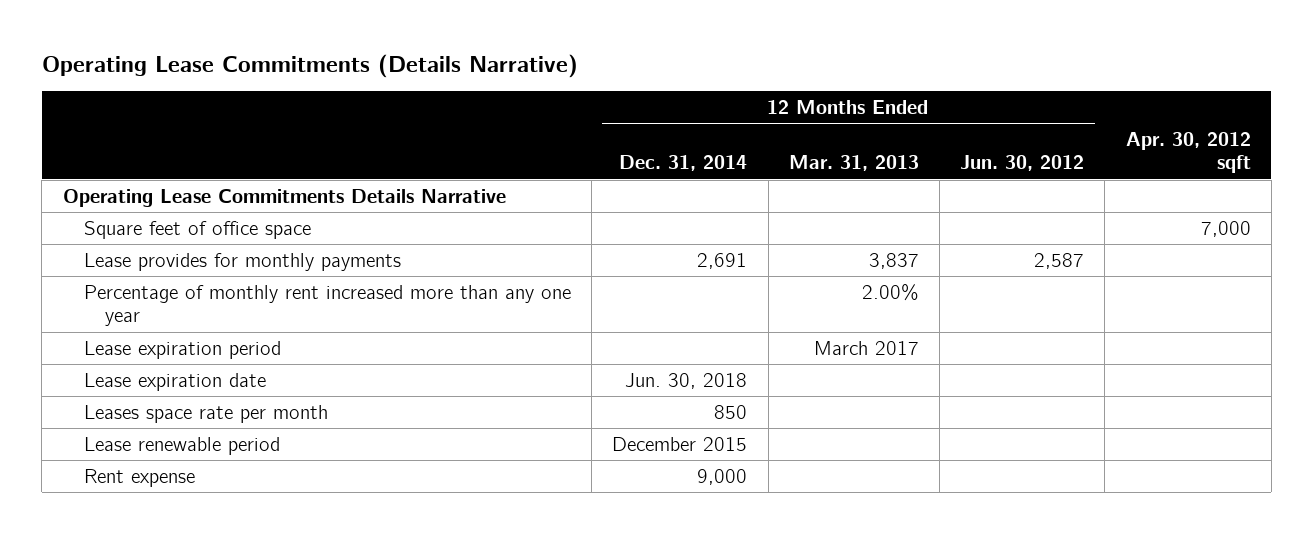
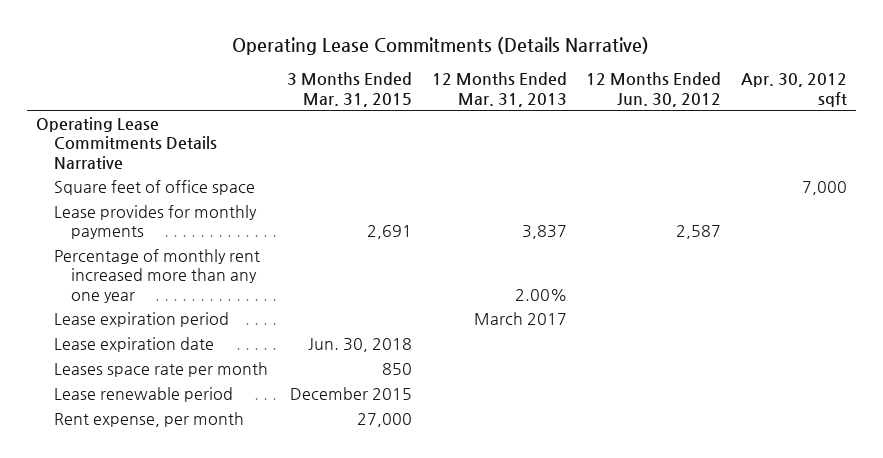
- | 12 Months Ended Dec. 31, 2014 | 12 Months Ended Mar. 31, 2013 | 12 Months Ended Jun. 30, 2012 | Apr. 30, 2012 sqft
+ | 3 Months Ended Mar. 31, 2015 | 12 Months Ended Mar. 31, 2013 | 12 Months Ended Jun. 30, 2012 | Apr. 30, 2012 sqft
- Rent expense | 9,000 | | |
+ Rent expense, per month | 27,000 | | |

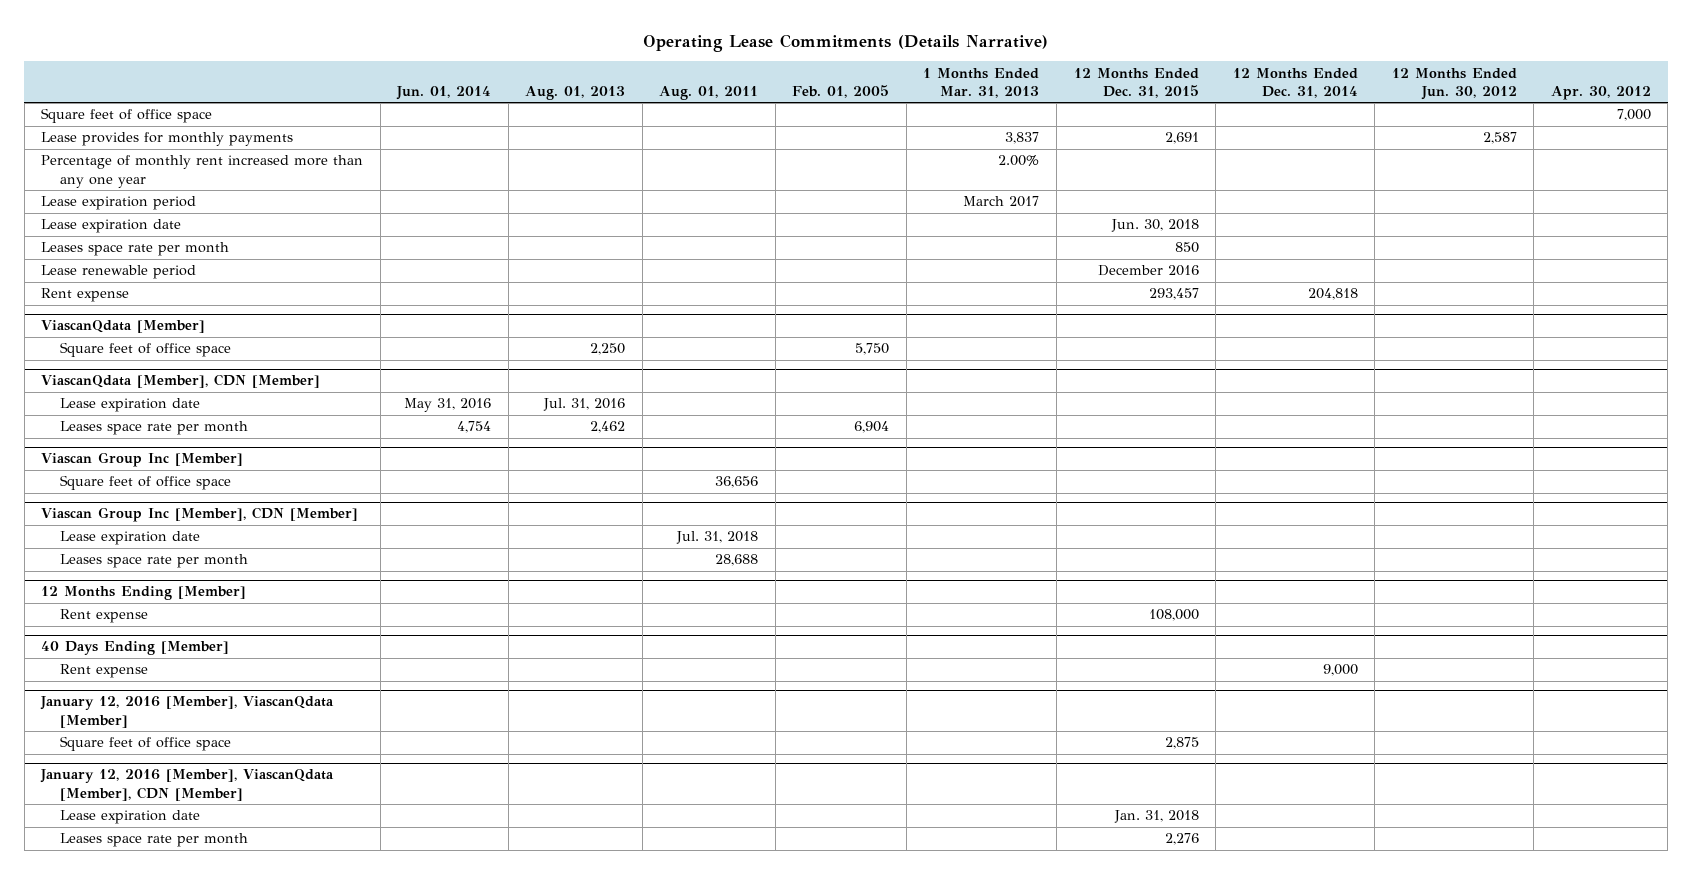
- | 3 Months Ended Mar. 31, 2015 | 12 Months Ended Mar. 31, 2013 | 12 Months Ended Jun. 30, 2012 | Apr. 30, 2012 sqft
+ | Jun. 01, 2014 | Aug. 01, 2013 | Aug. 01, 2011 | Feb. 01, 2005 | 1 Months Ended Mar. 31, 2013 | 12 Months Ended Dec. 31, 2015 | 12 Months Ended Dec. 31, 2014 | 12 Months Ended Jun. 30, 2012 | Apr. 30, 2012
- Operating Lease Commitments Details Narrative
- Rent expense, per month | 27,000 | | |
+ Rent expense | | | | | | 293,457 | 204,818 | |
+ ViascanQdata [Member]
+ Square feet of office space | | 2,250 | | 5,750 | | | | |
+ ViascanQdata [Member], CDN [Member]
+ Lease expiration date | May 31, 2016 | Jul. 31, 2016 | | | | | | |
+ Leases space rate per month | 4,754 | 2,462 | | 6,904 | | | | |
+ Viascan Group Inc [Member]
+ Square feet of office space | | | 36,656 | | | | | |
+ Viascan Group Inc [Member], CDN [Member]
+ Lease expiration date | | | Jul. 31, 2018 | | | | | |
+ Leases space rate per month | | | 28,688 | | | | | |
+ 12 Months Ending [Member]
+ Rent expense | | | | | | 108,000 | | |
+ 40 Days Ending [Member]
+ Rent expense | | | | | | | 9,000 | |
+ January 12, 2016 [Member], ViascanQdata [Member]
+ Square feet of office space | | | | | | 2,875 | | |
+ January 12, 2016 [Member], ViascanQdata [Member], CDN [Member]
+ Lease expiration date | | | | | | Jan. 31, 2018 | | |
+ Leases space rate per month | | | | | | 2,276 | | |

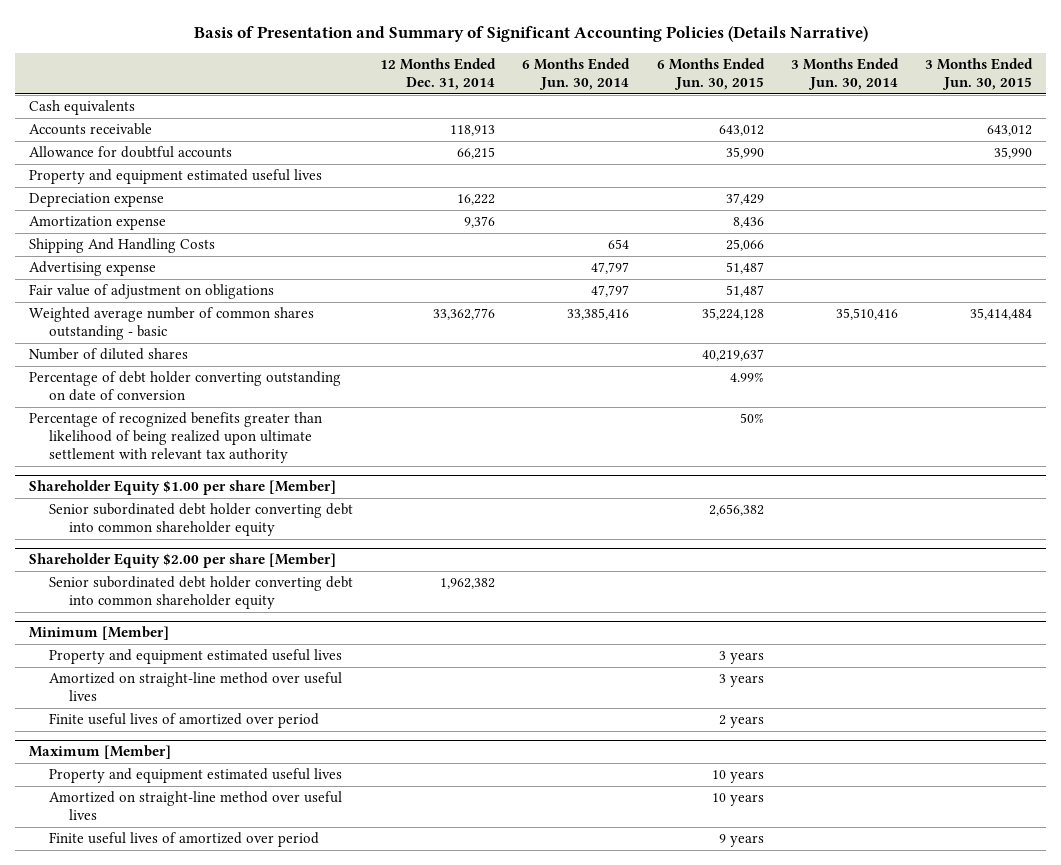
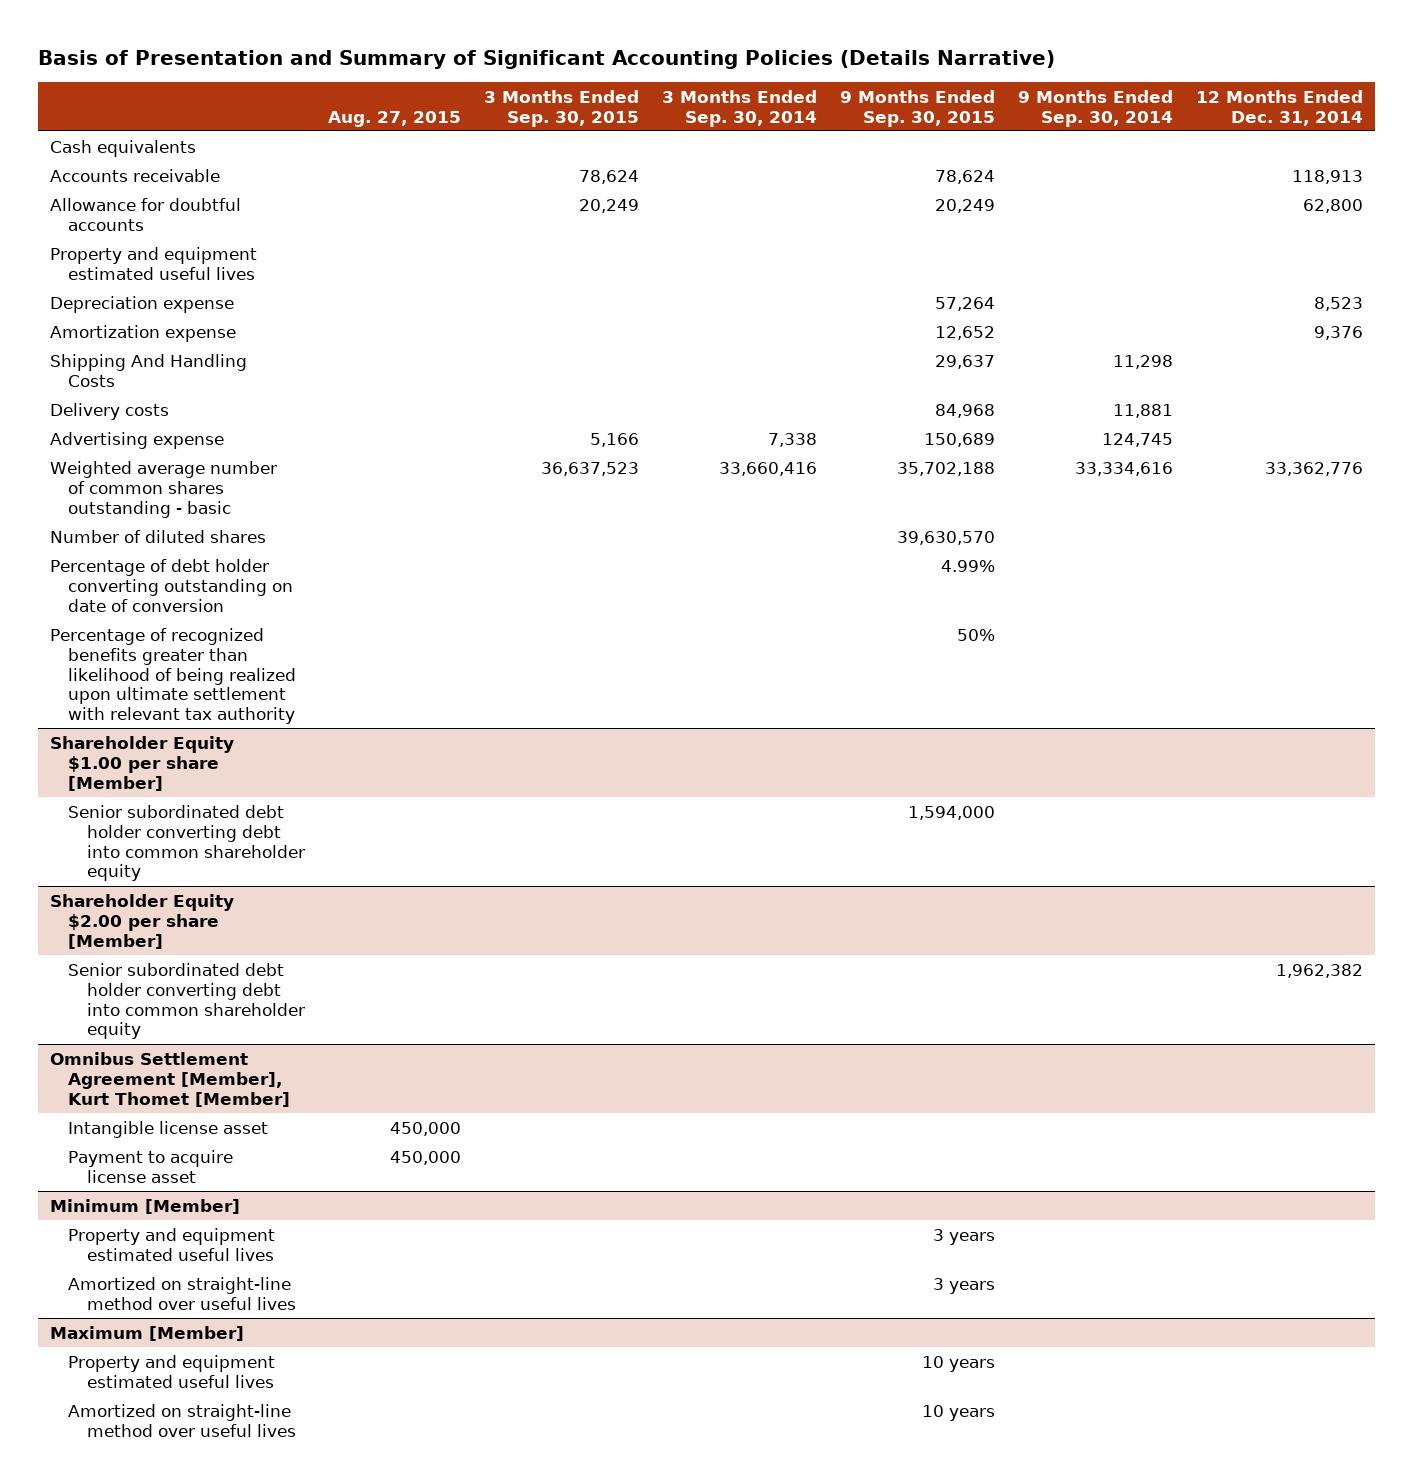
- | 12 Months Ended Dec. 31, 2014 | 6 Months Ended Jun. 30, 2014 | 6 Months Ended Jun. 30, 2015 | 3 Months Ended Jun. 30, 2014 | 3 Months Ended Jun. 30, 2015
+ | Aug. 27, 2015 | 3 Months Ended Sep. 30, 2015 | 3 Months Ended Sep. 30, 2014 | 9 Months Ended Sep. 30, 2015 | 9 Months Ended Sep. 30, 2014 | 12 Months Ended Dec. 31, 2014
- Allowance for doubtful accounts | 66,215 | | 35,990 | | 35,990
+ Allowance for doubtful accounts | | 20,249 | | 20,249 | | 62,800
- Depreciation expense | 16,222 | | 37,429 | |
+ Depreciation expense | | | | 57,264 | | 8,523
+ Delivery costs | | | | 84,968 | 11,881 |
- Fair value of adjustment on obligations | | 47,797 | 51,487 | |
+ Omnibus Settlement Agreement [Member], Kurt Thomet [Member]
+ Intangible license asset | 450,000 | | | | |
+ Payment to acquire license asset | 450,000 | | | | |
@ Minimum [Member]
- Finite useful lives of amortized over period | | | 2 years | |
@ Maximum [Member]
- Finite useful lives of amortized over period | | | 9 years | |

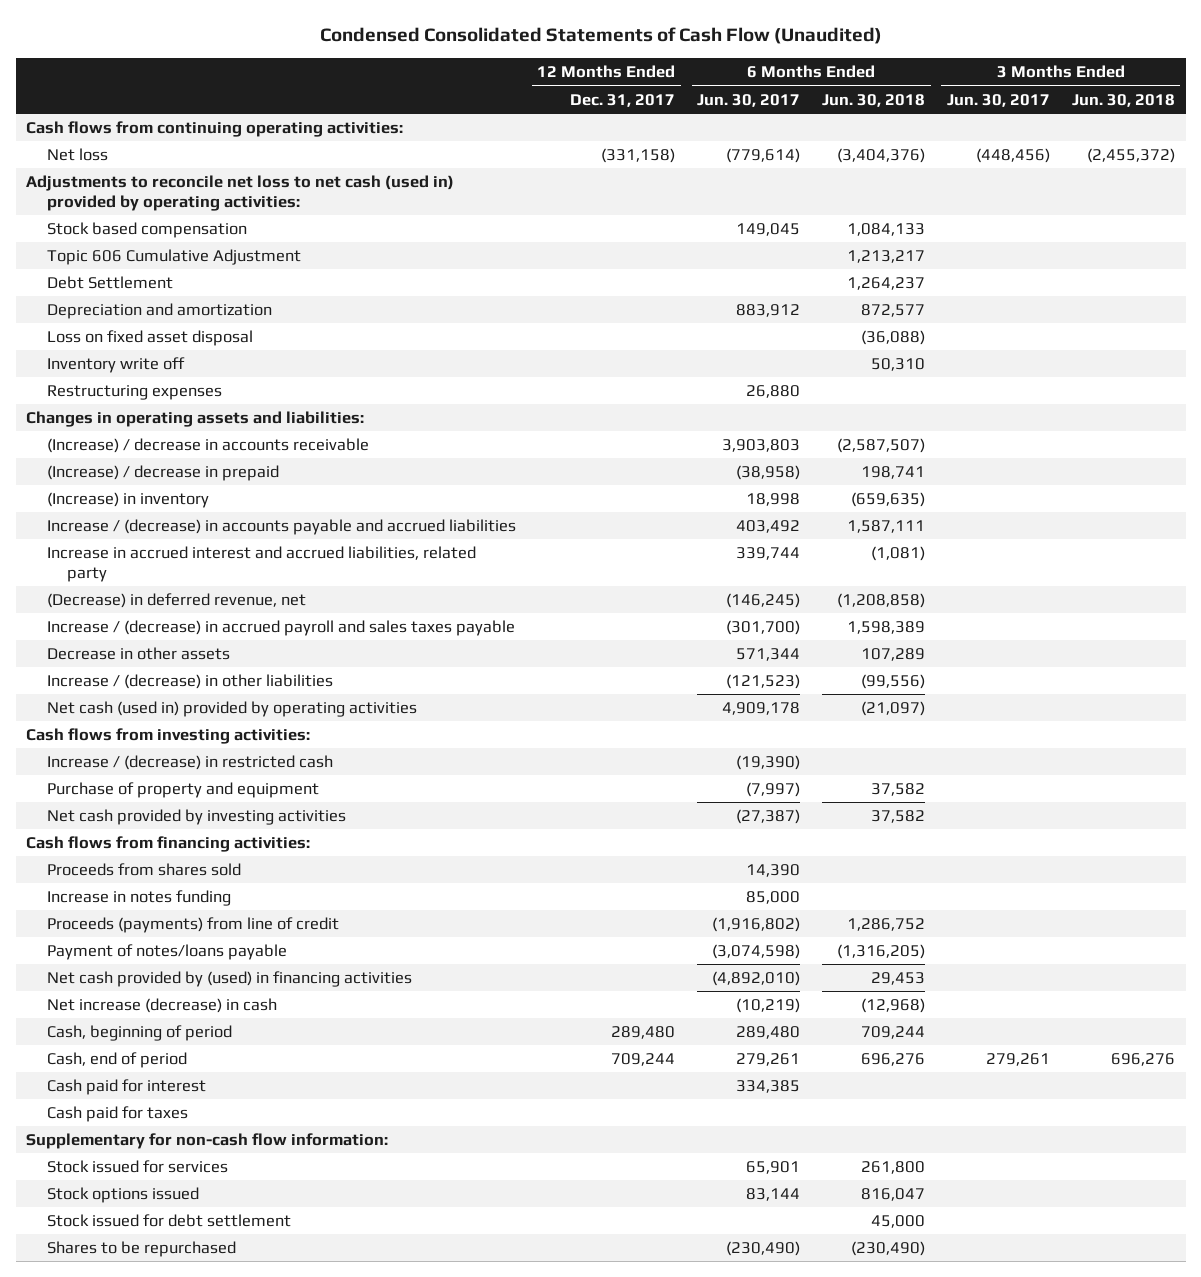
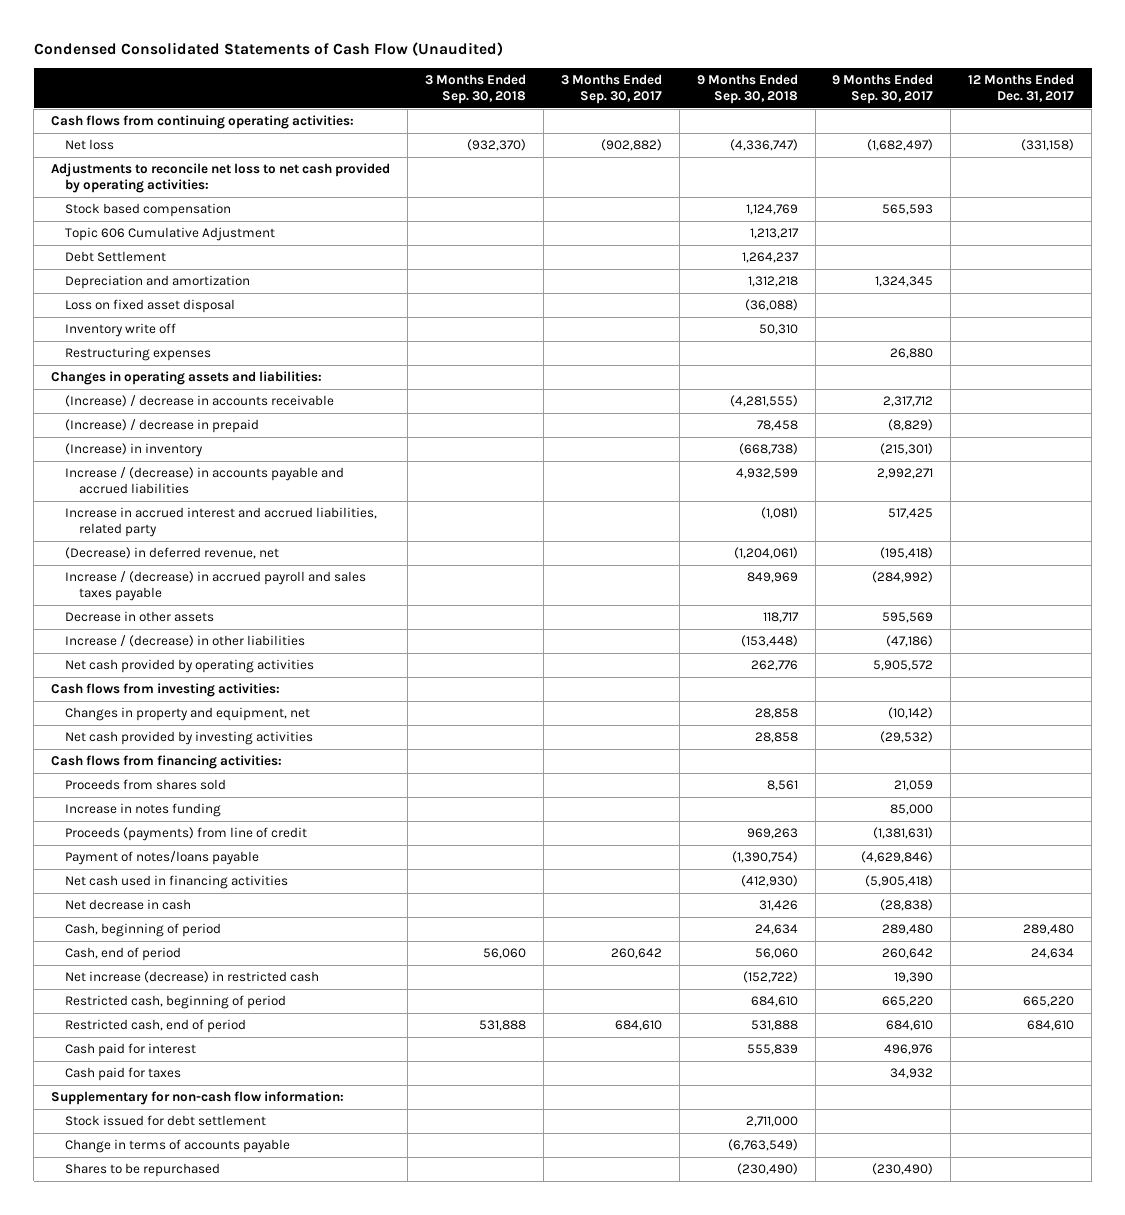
- | 12 Months Ended Dec. 31, 2017 | 6 Months Ended Jun. 30, 2017 | 6 Months Ended Jun. 30, 2018 | 3 Months Ended Jun. 30, 2017 | 3 Months Ended Jun. 30, 2018
+ | 3 Months Ended Sep. 30, 2018 | 3 Months Ended Sep. 30, 2017 | 9 Months Ended Sep. 30, 2018 | 9 Months Ended Sep. 30, 2017 | 12 Months Ended Dec. 31, 2017
- Adjustments to reconcile net loss to net cash (used in) provided by operating activities:
+ Adjustments to reconcile net loss to net cash provided by operating activities:
- Net cash (used in) provided by operating activities | | 4,909,178 | (21,097) | |
+ Net cash provided by operating activities | | | 262,776 | 5,905,572 |
- Increase / (decrease) in restricted cash | | (19,390) | | |
- Purchase of property and equipment | | (7,997) | 37,582 | |
+ Changes in property and equipment, net | | | 28,858 | (10,142) |
- Net cash provided by (used) in financing activities | | (4,892,010) | 29,453 | |
- Net increase (decrease) in cash | | (10,219) | (12,968) | |
+ Net cash used in financing activities | | | (412,930) | (5,905,418) |
+ Net decrease in cash | | | 31,426 | (28,838) |
- Cash, end of period | 709,244 | 279,261 | 696,276 | 279,261 | 696,276
+ Cash, end of period | 56,060 | 260,642 | 56,060 | 260,642 | 24,634
+ Net increase (decrease) in restricted cash | | | (152,722) | 19,390 |
+ Restricted cash, beginning of period | | | 684,610 | 665,220 | 665,220
+ Restricted cash, end of period | 531,888 | 684,610 | 531,888 | 684,610 | 684,610
- Stock issued for services | | 65,901 | 261,800 | |
- Stock options issued | | 83,144 | 816,047 | |
+ Change in terms of accounts payable | | | (6,763,549) | |

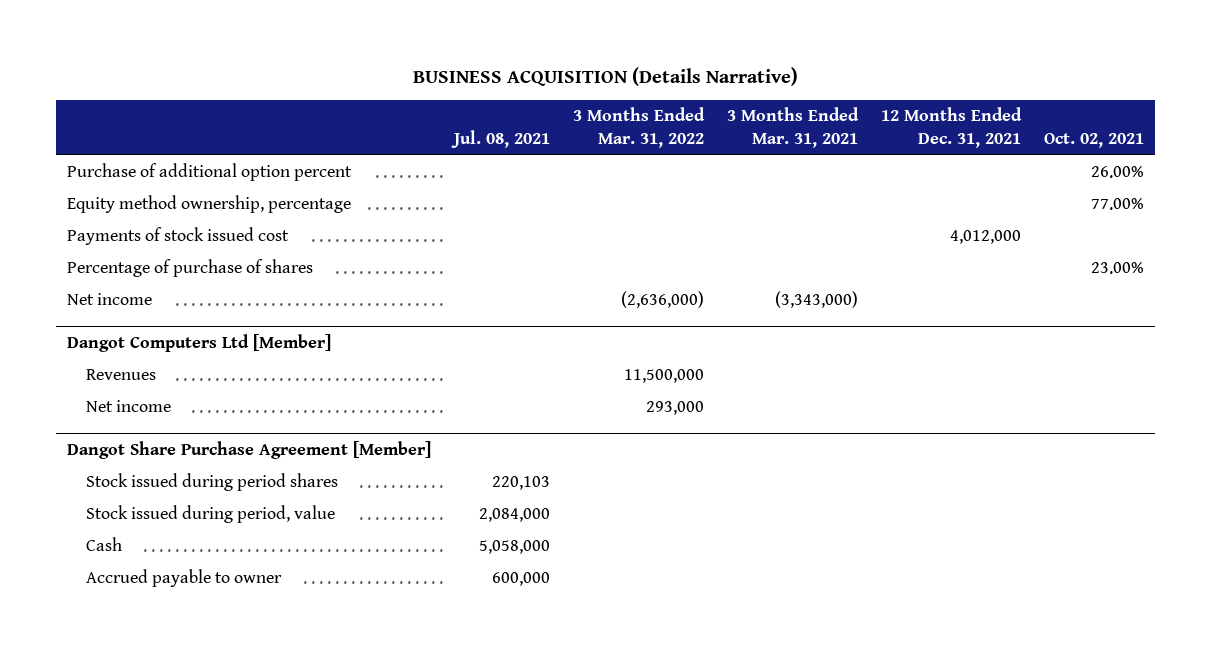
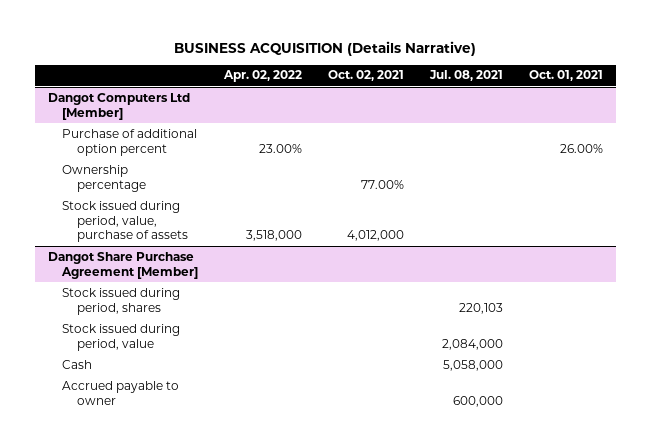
- | Jul. 08, 2021 | 3 Months Ended Mar. 31, 2022 | 3 Months Ended Mar. 31, 2021 | 12 Months Ended Dec. 31, 2021 | Oct. 02, 2021
+ | Apr. 02, 2022 | Oct. 02, 2021 | Jul. 08, 2021 | Oct. 01, 2021
- Purchase of additional option percent | | | | | 26.00%
- Equity method ownership, percentage | | | | | 77.00%
- Payments of stock issued cost | | | | 4,012,000 |
- Percentage of purchase of shares | | | | | 23.00%
- Net income | | (2,636,000) | (3,343,000) | |
@ Dangot Computers Ltd [Member]
- Revenues | | 11,500,000 | | |
- Net income | | 293,000 | | |
+ Purchase of additional option percent | 23.00% | | | 26.00%
+ Ownership percentage | | 77.00% | |
+ Stock issued during period, value, purchase of assets | 3,518,000 | 4,012,000 | |
@ Dangot Share Purchase Agreement [Member]
- Stock issued during period shares | 220,103 | | | |
+ Stock issued during period, shares | | | 220,103 |

